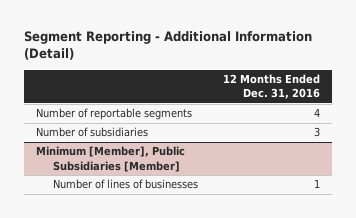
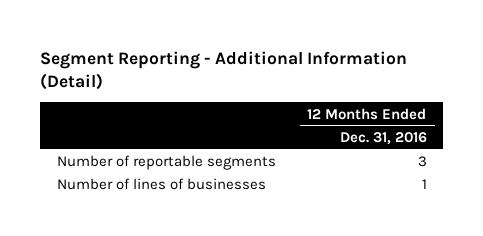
- Number of reportable segments | 4
- Number of subsidiaries | 3
- Minimum [Member], Public Subsidiaries [Member]
+ Number of reportable segments | 3

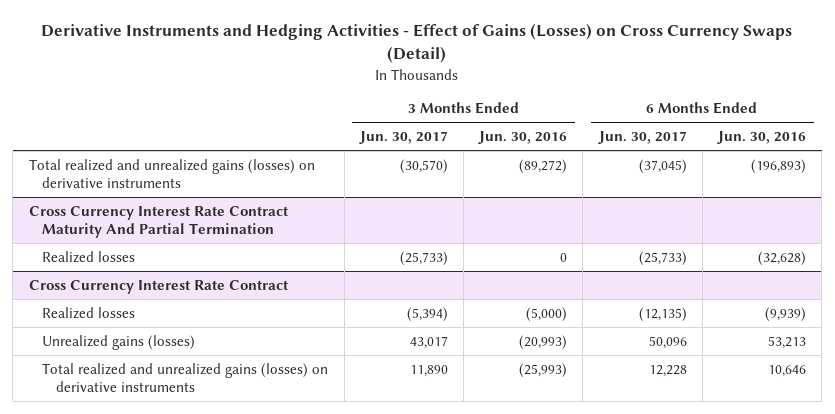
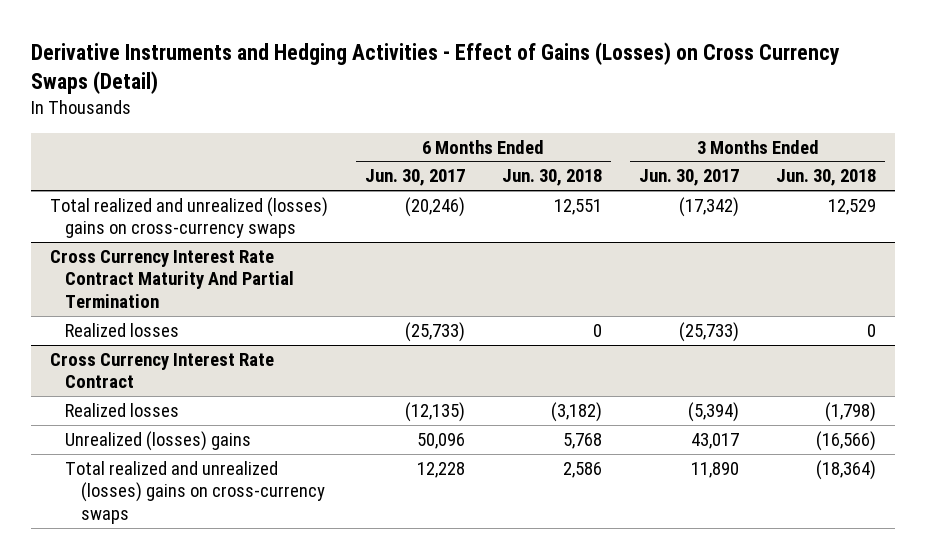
- | 3 Months Ended Jun. 30, 2017 | 3 Months Ended Jun. 30, 2016 | 6 Months Ended Jun. 30, 2017 | 6 Months Ended Jun. 30, 2016
+ | 6 Months Ended Jun. 30, 2017 | 6 Months Ended Jun. 30, 2018 | 3 Months Ended Jun. 30, 2017 | 3 Months Ended Jun. 30, 2018
- Total realized and unrealized gains (losses) on derivative instruments | (30,570) | (89,272) | (37,045) | (196,893)
+ Total realized and unrealized (losses) gains on cross-currency swaps | (20,246) | 12,551 | (17,342) | 12,529
@ Cross Currency Interest Rate Contract
- Unrealized gains (losses) | 43,017 | (20,993) | 50,096 | 53,213
- Total realized and unrealized gains (losses) on derivative instruments | 11,890 | (25,993) | 12,228 | 10,646
+ Unrealized (losses) gains | 50,096 | 5,768 | 43,017 | (16,566)
+ Total realized and unrealized (losses) gains on cross-currency swaps | 12,228 | 2,586 | 11,890 | (18,364)

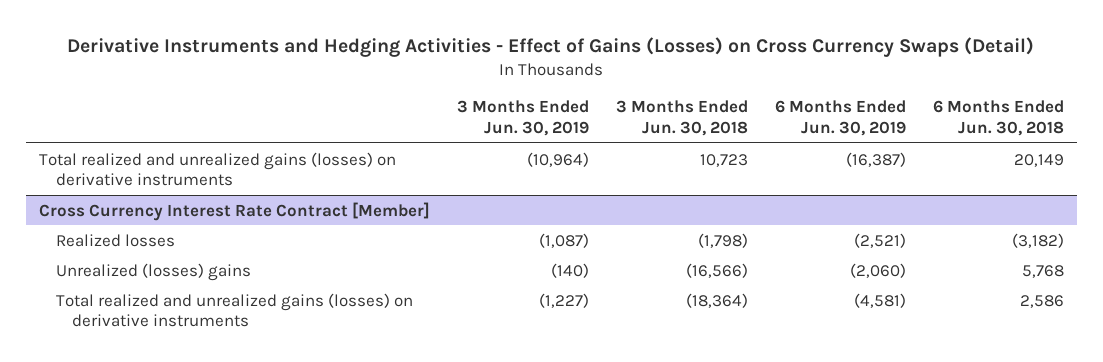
- | 6 Months Ended Jun. 30, 2017 | 6 Months Ended Jun. 30, 2018 | 3 Months Ended Jun. 30, 2017 | 3 Months Ended Jun. 30, 2018
+ | 3 Months Ended Jun. 30, 2019 | 3 Months Ended Jun. 30, 2018 | 6 Months Ended Jun. 30, 2019 | 6 Months Ended Jun. 30, 2018
- Total realized and unrealized (losses) gains on cross-currency swaps | (20,246) | 12,551 | (17,342) | 12,529
- Cross Currency Interest Rate Contract Maturity And Partial Termination
- Realized losses | (25,733) | 0 | (25,733) | 0
- Cross Currency Interest Rate Contract
+ Total realized and unrealized gains (losses) on derivative instruments | (10,964) | 10,723 | (16,387) | 20,149
+ Cross Currency Interest Rate Contract [Member]
- Total realized and unrealized (losses) gains on cross-currency swaps | 12,228 | 2,586 | 11,890 | (18,364)
+ Total realized and unrealized gains (losses) on derivative instruments | (1,227) | (18,364) | (4,581) | 2,586

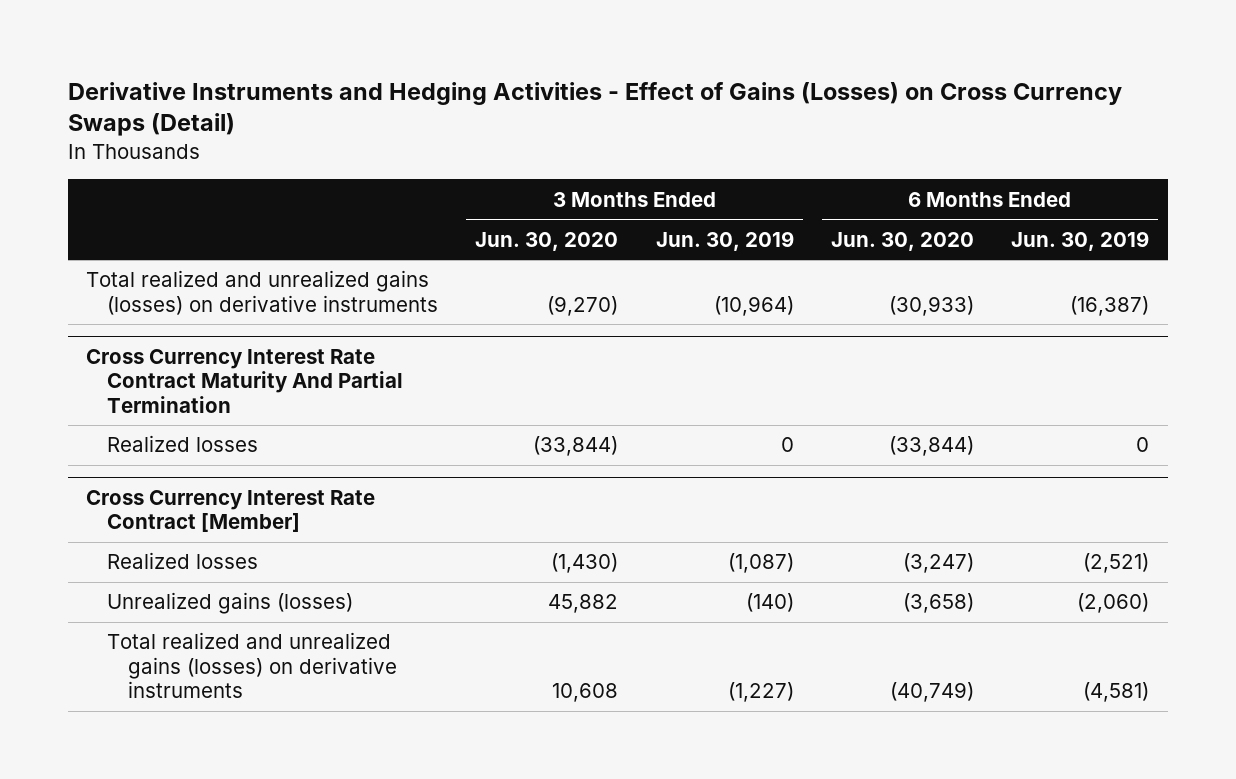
- | 3 Months Ended Jun. 30, 2019 | 3 Months Ended Jun. 30, 2018 | 6 Months Ended Jun. 30, 2019 | 6 Months Ended Jun. 30, 2018
+ | 3 Months Ended Jun. 30, 2020 | 3 Months Ended Jun. 30, 2019 | 6 Months Ended Jun. 30, 2020 | 6 Months Ended Jun. 30, 2019
+ Cross Currency Interest Rate Contract Maturity And Partial Termination
+ Realized losses | (33,844) | 0 | (33,844) | 0
@ Cross Currency Interest Rate Contract [Member]
- Unrealized (losses) gains | (140) | (16,566) | (2,060) | 5,768
+ Unrealized gains (losses) | 45,882 | (140) | (3,658) | (2,060)

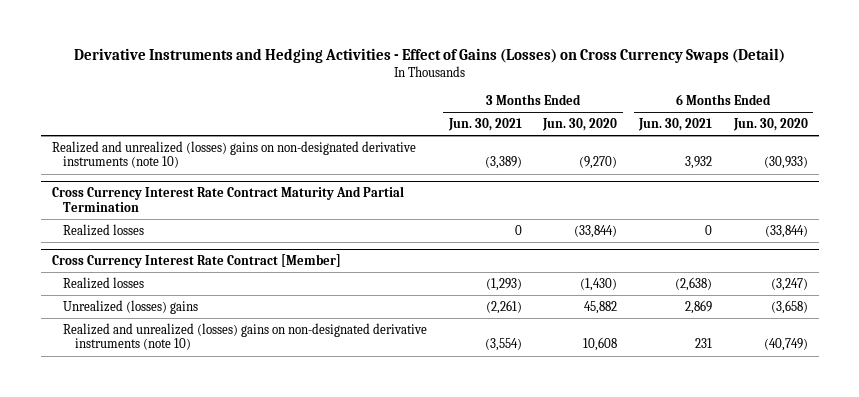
- | 3 Months Ended Jun. 30, 2020 | 3 Months Ended Jun. 30, 2019 | 6 Months Ended Jun. 30, 2020 | 6 Months Ended Jun. 30, 2019
+ | 3 Months Ended Jun. 30, 2021 | 3 Months Ended Jun. 30, 2020 | 6 Months Ended Jun. 30, 2021 | 6 Months Ended Jun. 30, 2020
- Total realized and unrealized gains (losses) on derivative instruments | (9,270) | (10,964) | (30,933) | (16,387)
+ Realized and unrealized (losses) gains on non-designated derivative instruments (note 10) | (3,389) | (9,270) | 3,932 | (30,933)
@ Cross Currency Interest Rate Contract [Member]
- Unrealized gains (losses) | 45,882 | (140) | (3,658) | (2,060)
- Total realized and unrealized gains (losses) on derivative instruments | 10,608 | (1,227) | (40,749) | (4,581)
+ Unrealized (losses) gains | (2,261) | 45,882 | 2,869 | (3,658)
+ Realized and unrealized (losses) gains on non-designated derivative instruments (note 10) | (3,554) | 10,608 | 231 | (40,749)

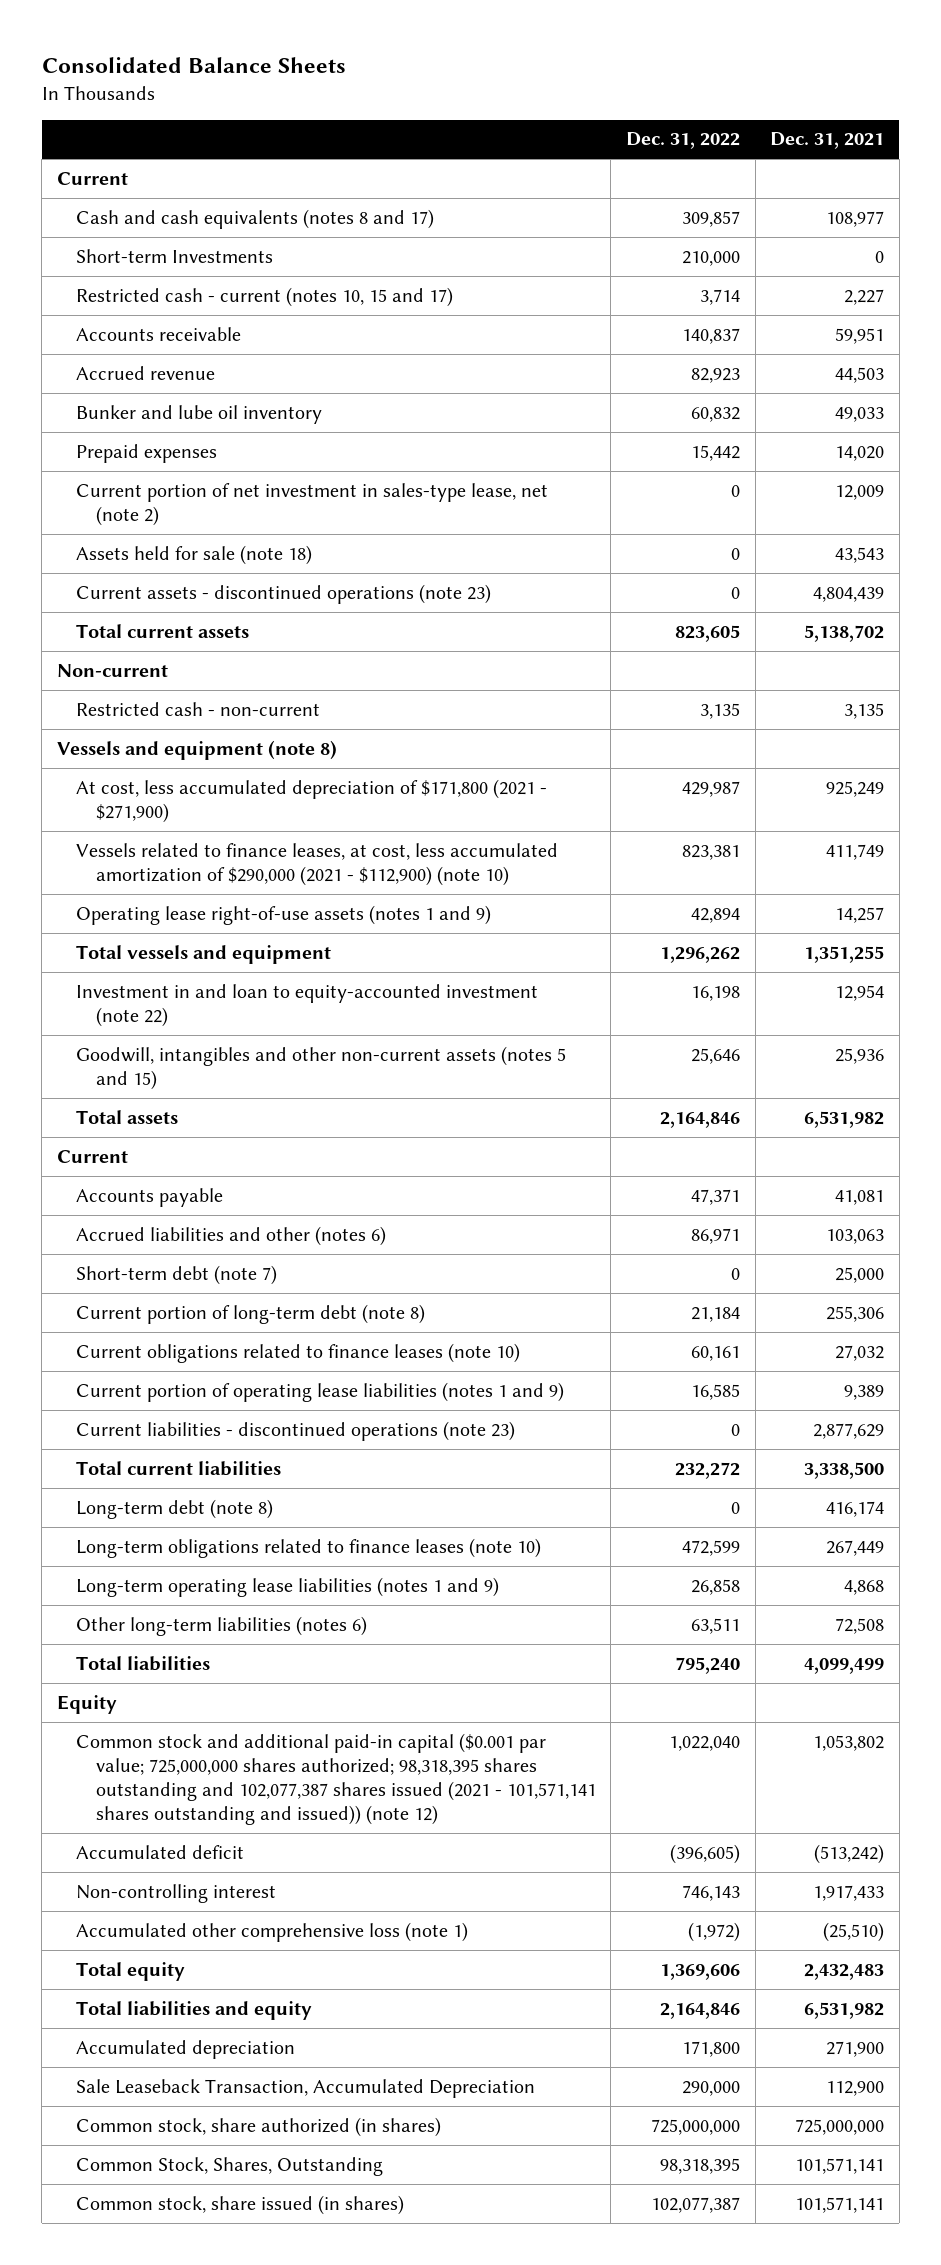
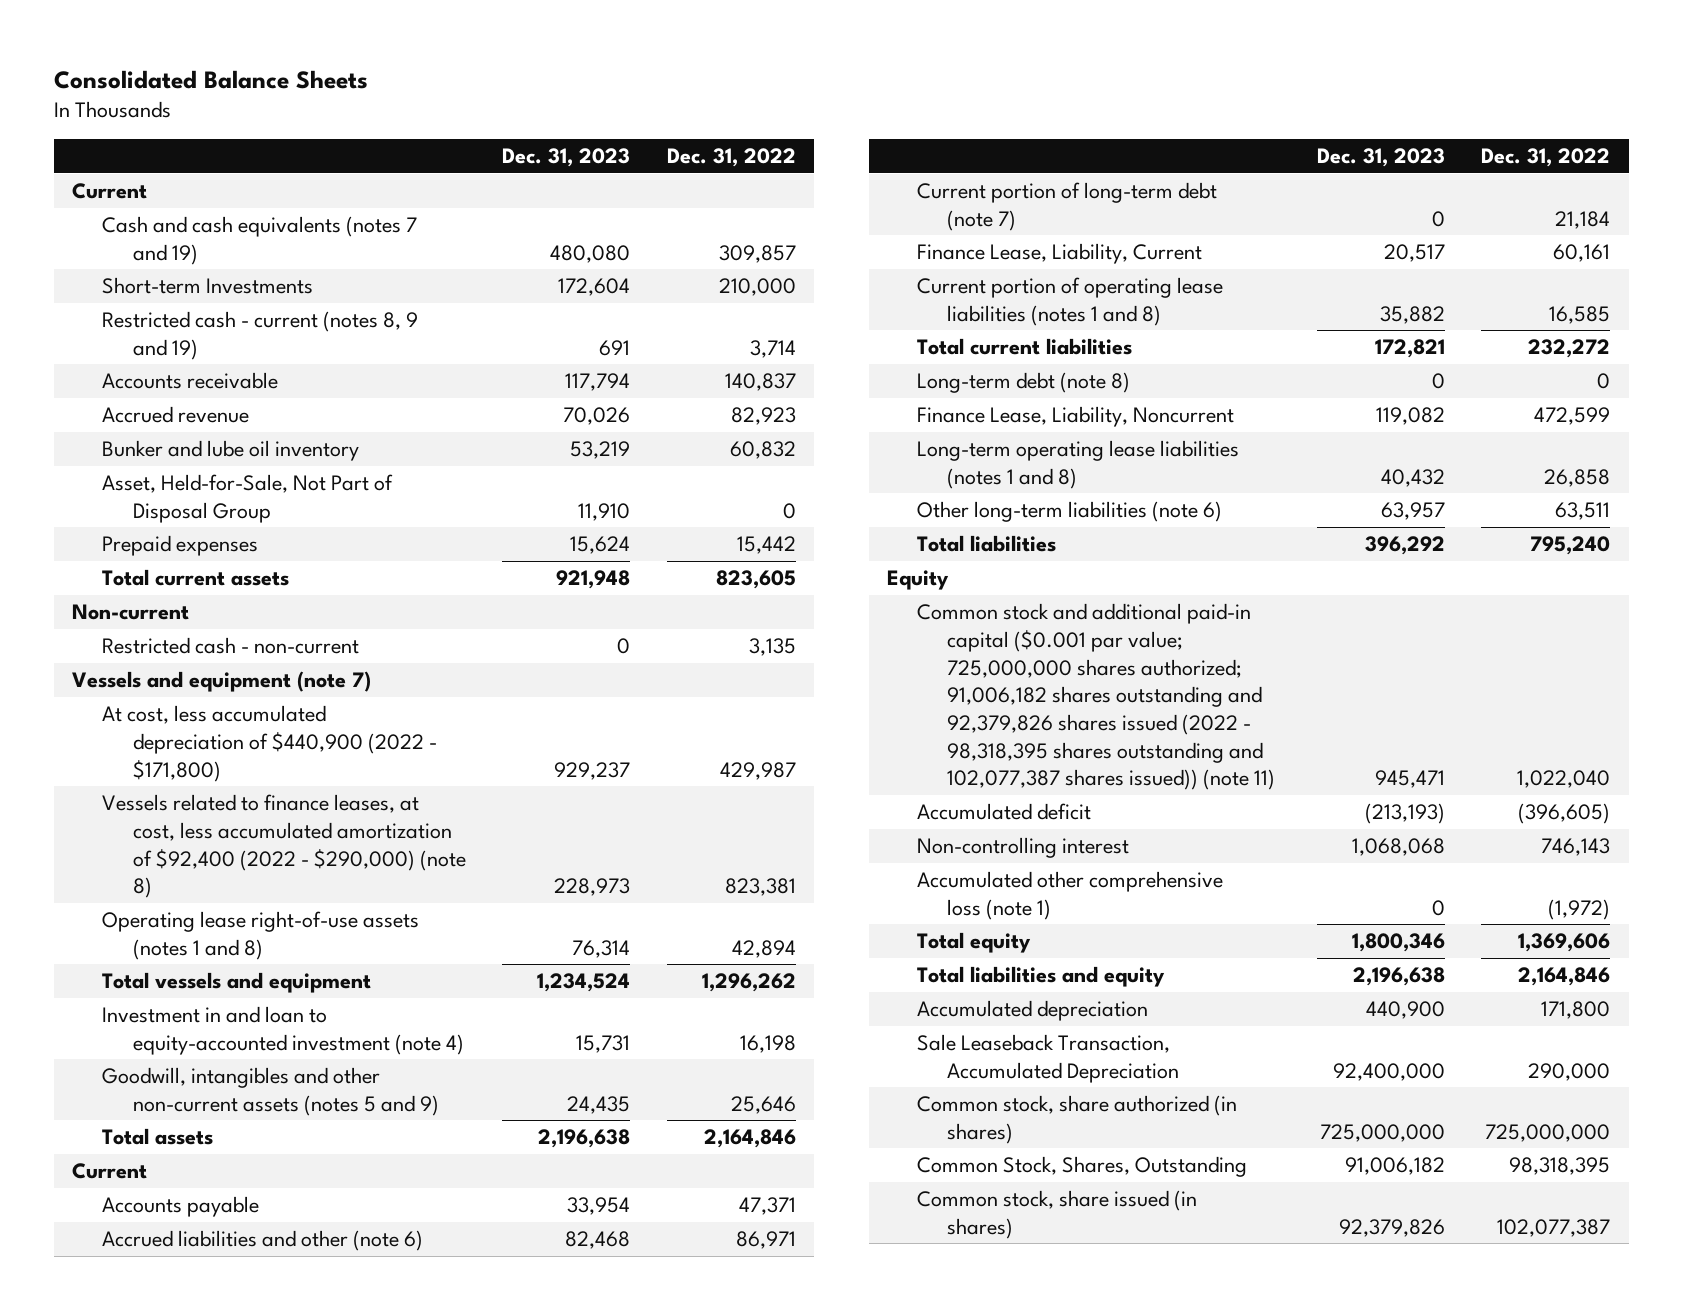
- | Dec. 31, 2022 | Dec. 31, 2021
+ | Dec. 31, 2023 | Dec. 31, 2022
- Cash and cash equivalents (notes 8 and 17) | 309,857 | 108,977
+ Cash and cash equivalents (notes 7 and 19) | 480,080 | 309,857
- Restricted cash - current (notes 10, 15 and 17) | 3,714 | 2,227
+ Restricted cash - current (notes 8, 9 and 19) | 691 | 3,714
+ Asset, Held-for-Sale, Not Part of Disposal Group | 11,910 | 0
- Current portion of net investment in sales-type lease, net (note 2) | 0 | 12,009
- Assets held for sale (note 18) | 0 | 43,543
- Current assets - discontinued operations (note 23) | 0 | 4,804,439
- Vessels and equipment (note 8)
- At cost, less accumulated depreciation of $171,800 (2021 - $271,900) | 429,987 | 925,249
- Vessels related to finance leases, at cost, less accumulated amortization of $290,000 (2021 - $112,900) (note 10) | 823,381 | 411,749
- Operating lease right-of-use assets (notes 1 and 9) | 42,894 | 14,257
+ Vessels and equipment (note 7)
+ At cost, less accumulated depreciation of $440,900 (2022 - $171,800) | 929,237 | 429,987
+ Vessels related to finance leases, at cost, less accumulated amortization of $92,400 (2022 - $290,000) (note 8) | 228,973 | 823,381
+ Operating lease right-of-use assets (notes 1 and 8) | 76,314 | 42,894
- Investment in and loan to equity-accounted investment (note 22) | 16,198 | 12,954
- Goodwill, intangibles and other non-current assets (notes 5 and 15) | 25,646 | 25,936
+ Investment in and loan to equity-accounted investment (note 4) | 15,731 | 16,198
+ Goodwill, intangibles and other non-current assets (notes 5 and 9) | 24,435 | 25,646
- Accrued liabilities and other (notes 6) | 86,971 | 103,063
- Short-term debt (note 7) | 0 | 25,000
- Current portion of long-term debt (note 8) | 21,184 | 255,306
- Current obligations related to finance leases (note 10) | 60,161 | 27,032
- Current portion of operating lease liabilities (notes 1 and 9) | 16,585 | 9,389
- Current liabilities - discontinued operations (note 23) | 0 | 2,877,629
+ Accrued liabilities and other (note 6) | 82,468 | 86,971
+ Current portion of long-term debt (note 7) | 0 | 21,184
+ Finance Lease, Liability, Current | 20,517 | 60,161
+ Current portion of operating lease liabilities (notes 1 and 8) | 35,882 | 16,585
- Long-term obligations related to finance leases (note 10) | 472,599 | 267,449
- Long-term operating lease liabilities (notes 1 and 9) | 26,858 | 4,868
- Other long-term liabilities (notes 6) | 63,511 | 72,508
+ Finance Lease, Liability, Noncurrent | 119,082 | 472,599
+ Long-term operating lease liabilities (notes 1 and 8) | 40,432 | 26,858
+ Other long-term liabilities (note 6) | 63,957 | 63,511
- Common stock and additional paid-in capital ($0.001 par value; 725,000,000 shares authorized; 98,318,395 shares outstanding and 102,077,387 shares issued (2021 - 101,571,141 shares outstanding and issued)) (note 12) | 1,022,040 | 1,053,802
+ Common stock and additional paid-in capital ($0.001 par value; 725,000,000 shares authorized; 91,006,182 shares outstanding and 92,379,826 shares issued (2022 - 98,318,395 shares outstanding and 102,077,387 shares issued)) (note 11) | 945,471 | 1,022,040

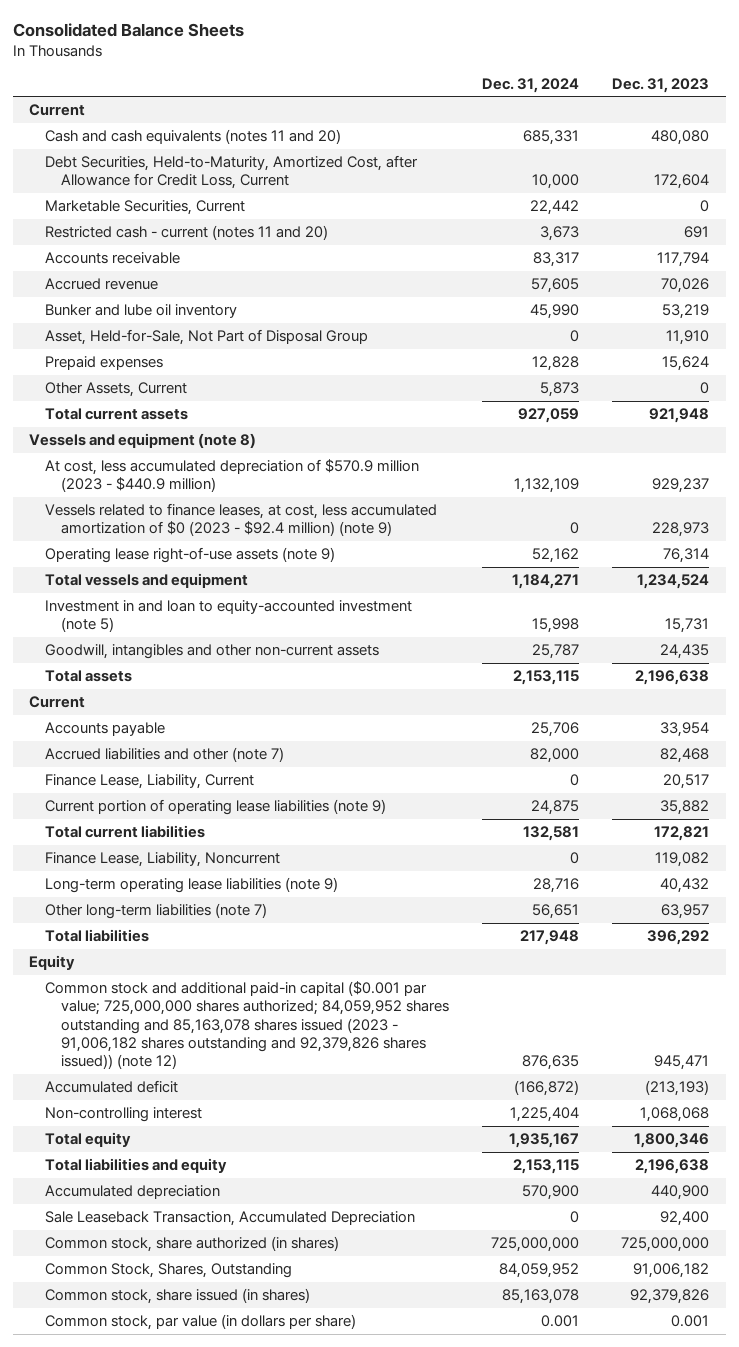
- | Dec. 31, 2023 | Dec. 31, 2022
+ | Dec. 31, 2024 | Dec. 31, 2023
- Cash and cash equivalents (notes 7 and 19) | 480,080 | 309,857
- Short-term Investments | 172,604 | 210,000
- Restricted cash - current (notes 8, 9 and 19) | 691 | 3,714
+ Cash and cash equivalents (notes 11 and 20) | 685,331 | 480,080
+ Debt Securities, Held-to-Maturity, Amortized Cost, after Allowance for Credit Loss, Current | 10,000 | 172,604
+ Marketable Securities, Current | 22,442 | 0
+ Restricted cash - current (notes 11 and 20) | 3,673 | 691
+ Other Assets, Current | 5,873 | 0
- Non-current
- Restricted cash - non-current | 0 | 3,135
- Vessels and equipment (note 7)
- At cost, less accumulated depreciation of $440,900 (2022 - $171,800) | 929,237 | 429,987
- Vessels related to finance leases, at cost, less accumulated amortization of $92,400 (2022 - $290,000) (note 8) | 228,973 | 823,381
- Operating lease right-of-use assets (notes 1 and 8) | 76,314 | 42,894
+ Vessels and equipment (note 8)
+ At cost, less accumulated depreciation of $570.9 million (2023 - $440.9 million) | 1,132,109 | 929,237
+ Vessels related to finance leases, at cost, less accumulated amortization of $0 (2023 - $92.4 million) (note 9) | 0 | 228,973
+ Operating lease right-of-use assets (note 9) | 52,162 | 76,314
- Investment in and loan to equity-accounted investment (note 4) | 15,731 | 16,198
- Goodwill, intangibles and other non-current assets (notes 5 and 9) | 24,435 | 25,646
+ Investment in and loan to equity-accounted investment (note 5) | 15,998 | 15,731
+ Goodwill, intangibles and other non-current assets | 25,787 | 24,435
- Accrued liabilities and other (note 6) | 82,468 | 86,971
- Current portion of long-term debt (note 7) | 0 | 21,184
+ Accrued liabilities and other (note 7) | 82,000 | 82,468
- Current portion of operating lease liabilities (notes 1 and 8) | 35,882 | 16,585
+ Current portion of operating lease liabilities (note 9) | 24,875 | 35,882
- Long-term debt (note 8) | 0 | 0
- Long-term operating lease liabilities (notes 1 and 8) | 40,432 | 26,858
- Other long-term liabilities (note 6) | 63,957 | 63,511
+ Long-term operating lease liabilities (note 9) | 28,716 | 40,432
+ Other long-term liabilities (note 7) | 56,651 | 63,957
- Common stock and additional paid-in capital ($0.001 par value; 725,000,000 shares authorized; 91,006,182 shares outstanding and 92,379,826 shares issued (2022 - 98,318,395 shares outstanding and 102,077,387 shares issued)) (note 11) | 945,471 | 1,022,040
+ Common stock and additional paid-in capital ($0.001 par value; 725,000,000 shares authorized; 84,059,952 shares outstanding and 85,163,078 shares issued (2023 - 91,006,182 shares outstanding and 92,379,826 shares issued)) (note 12) | 876,635 | 945,471
- Accumulated other comprehensive loss (note 1) | 0 | (1,972)
- Sale Leaseback Transaction, Accumulated Depreciation | 92,400,000 | 290,000
+ Sale Leaseback Transaction, Accumulated Depreciation | 0 | 92,400
+ Common stock, par value (in dollars per share) | 0.001 | 0.001

